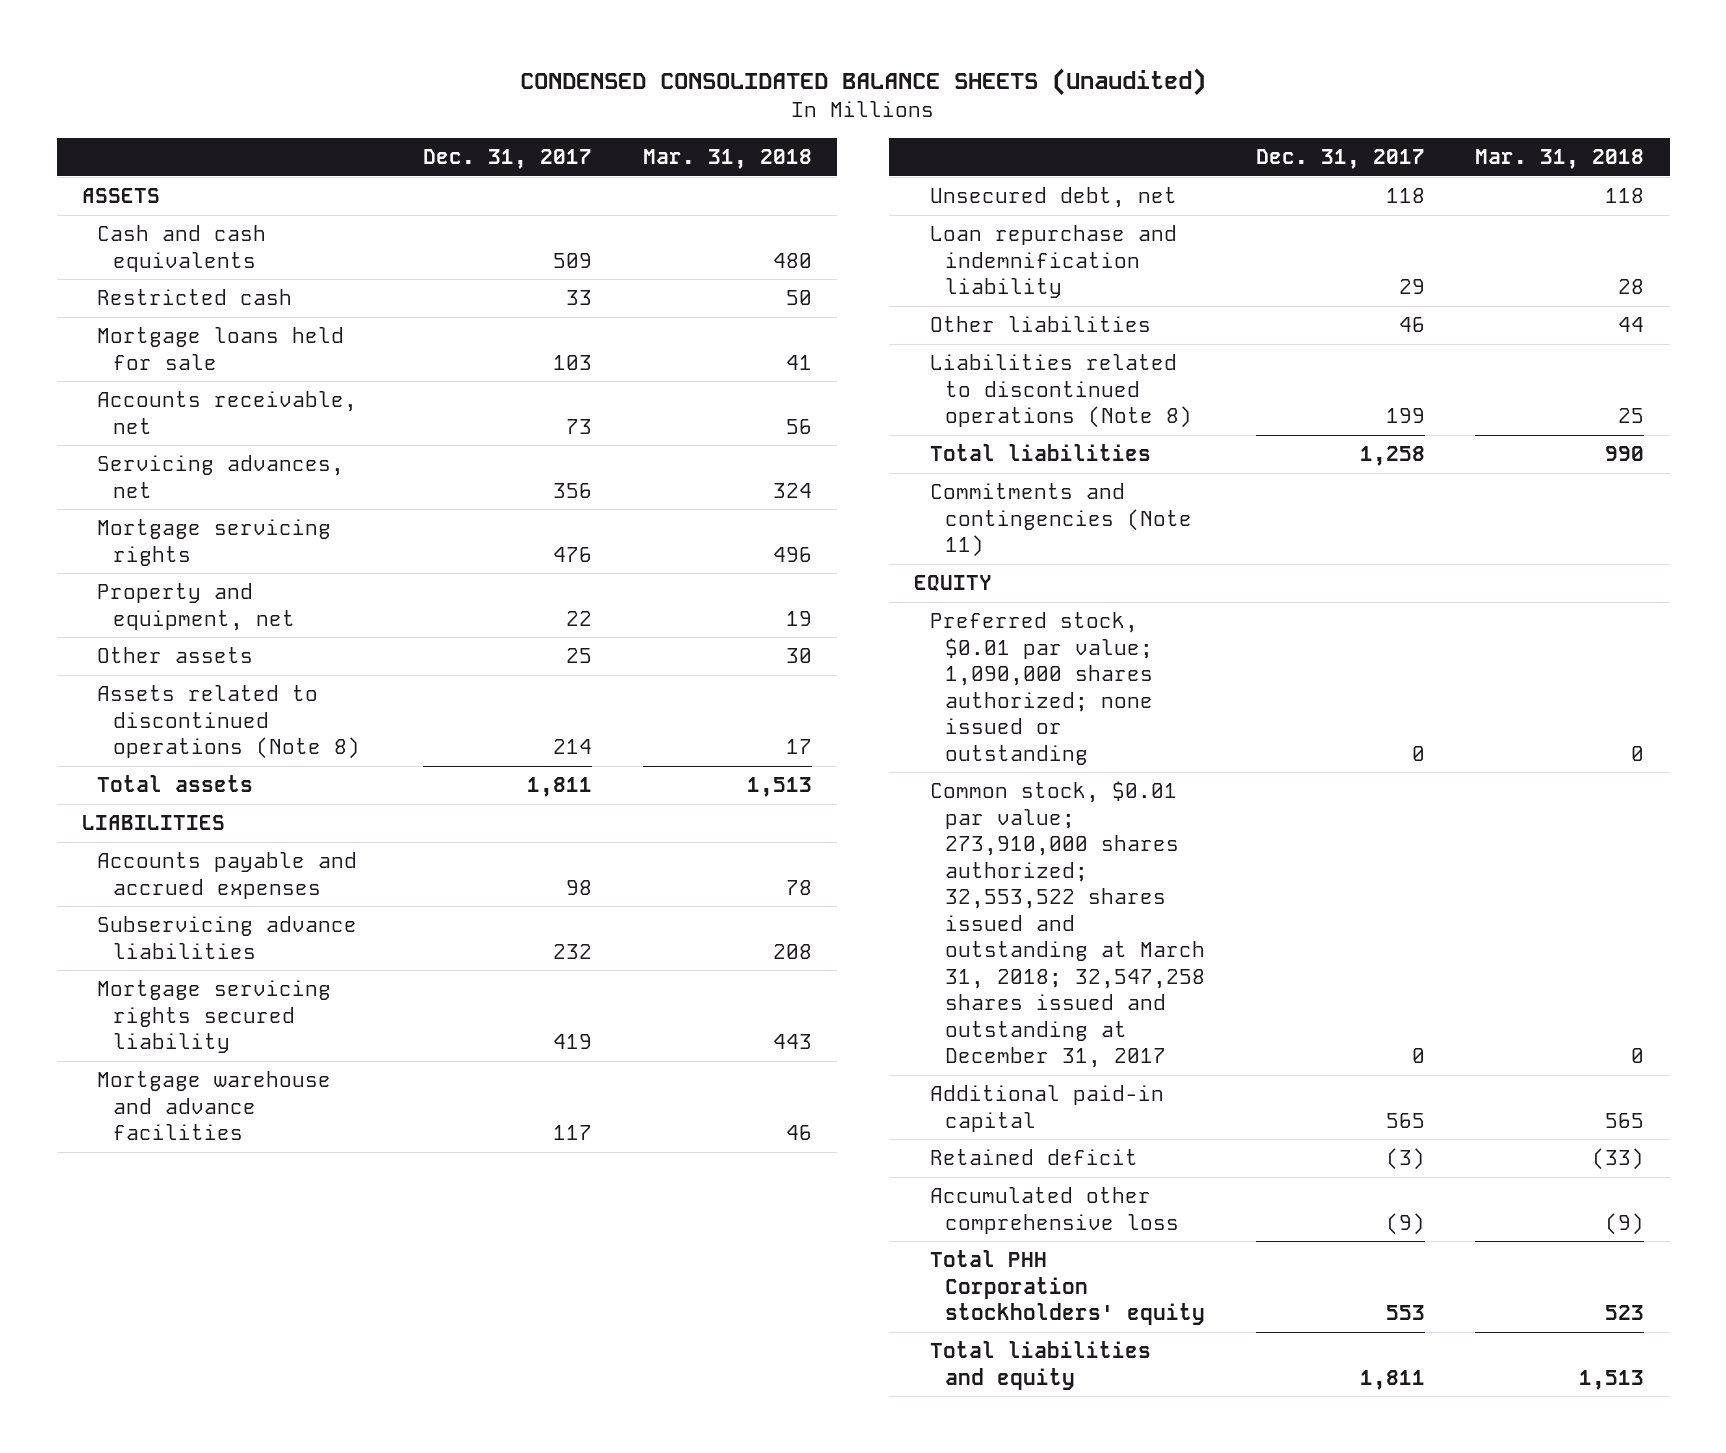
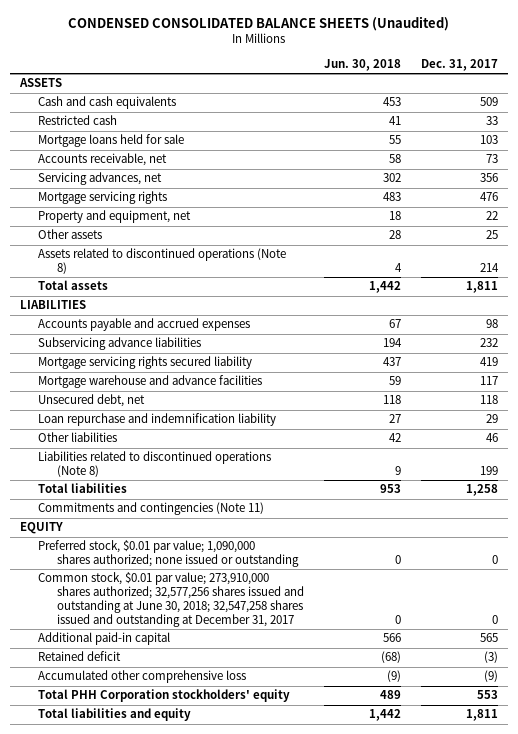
- | Dec. 31, 2017 | Mar. 31, 2018
+ | Jun. 30, 2018 | Dec. 31, 2017
- Common stock, $0.01 par value; 273,910,000 shares authorized; 32,553,522 shares issued and outstanding at March 31, 2018; 32,547,258 shares issued and outstanding at December 31, 2017 | 0 | 0
+ Common stock, $0.01 par value; 273,910,000 shares authorized; 32,577,256 shares issued and outstanding at June 30, 2018; 32,547,258 shares issued and outstanding at December 31, 2017 | 0 | 0

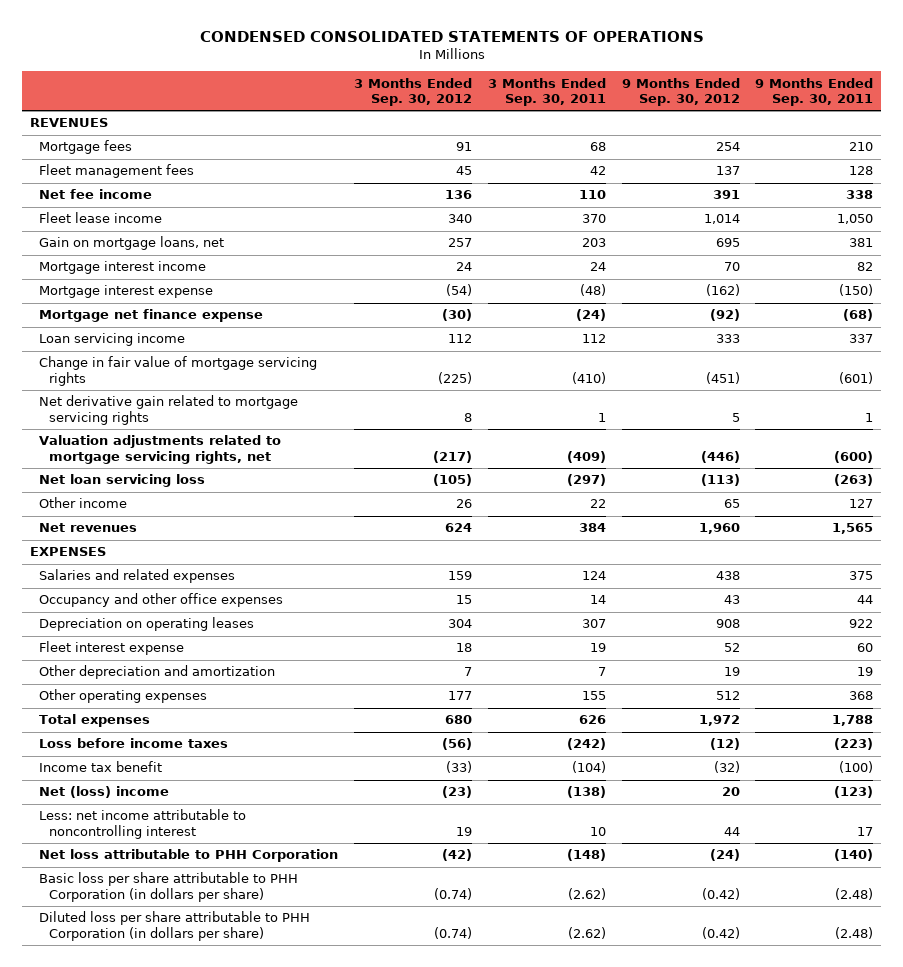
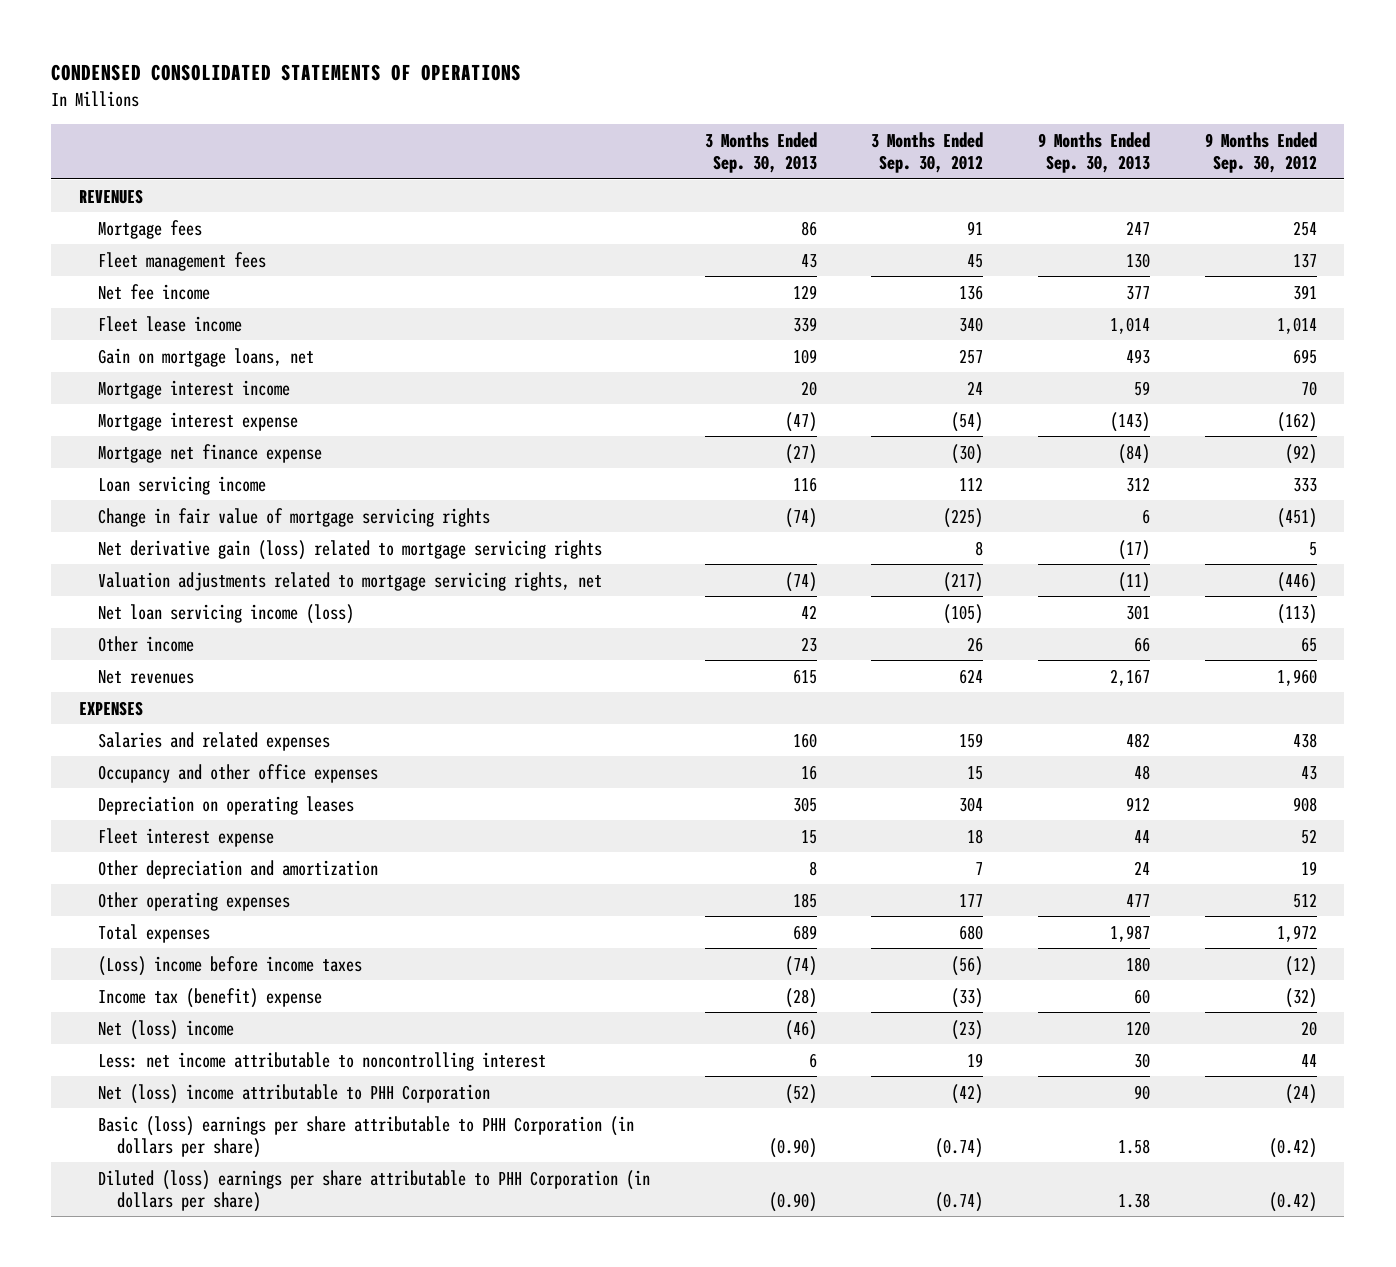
- | 3 Months Ended Sep. 30, 2012 | 3 Months Ended Sep. 30, 2011 | 9 Months Ended Sep. 30, 2012 | 9 Months Ended Sep. 30, 2011
+ | 3 Months Ended Sep. 30, 2013 | 3 Months Ended Sep. 30, 2012 | 9 Months Ended Sep. 30, 2013 | 9 Months Ended Sep. 30, 2012
- Net derivative gain related to mortgage servicing rights | 8 | 1 | 5 | 1
+ Net derivative gain (loss) related to mortgage servicing rights | | 8 | (17) | 5
- Net loan servicing loss | (105) | (297) | (113) | (263)
+ Net loan servicing income (loss) | 42 | (105) | 301 | (113)
- Loss before income taxes | (56) | (242) | (12) | (223)
- Income tax benefit | (33) | (104) | (32) | (100)
+ (Loss) income before income taxes | (74) | (56) | 180 | (12)
+ Income tax (benefit) expense | (28) | (33) | 60 | (32)
- Net loss attributable to PHH Corporation | (42) | (148) | (24) | (140)
- Basic loss per share attributable to PHH Corporation (in dollars per share) | (0.74) | (2.62) | (0.42) | (2.48)
- Diluted loss per share attributable to PHH Corporation (in dollars per share) | (0.74) | (2.62) | (0.42) | (2.48)
+ Net (loss) income attributable to PHH Corporation | (52) | (42) | 90 | (24)
+ Basic (loss) earnings per share attributable to PHH Corporation (in dollars per share) | (0.90) | (0.74) | 1.58 | (0.42)
+ Diluted (loss) earnings per share attributable to PHH Corporation (in dollars per share) | (0.90) | (0.74) | 1.38 | (0.42)

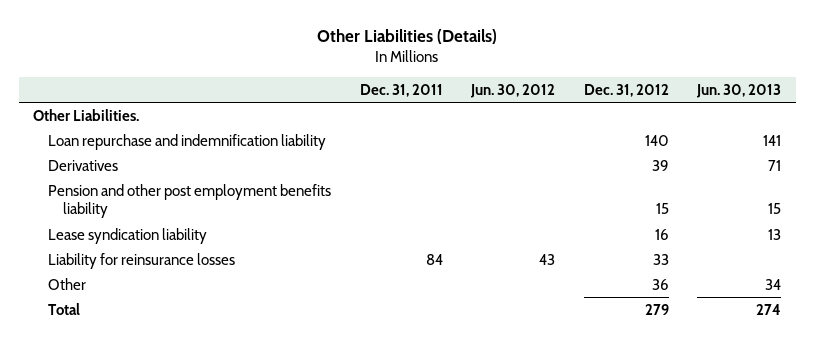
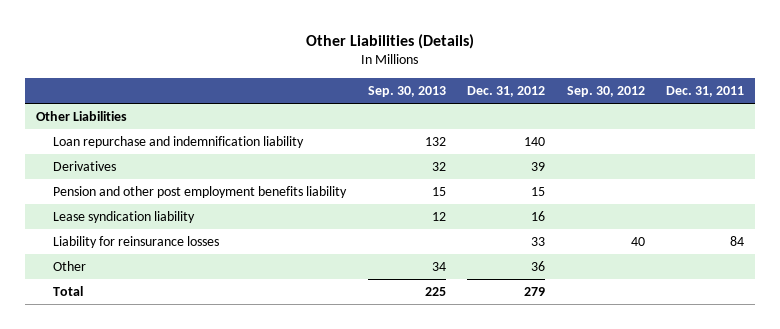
- | Dec. 31, 2011 | Jun. 30, 2012 | Dec. 31, 2012 | Jun. 30, 2013
+ | Sep. 30, 2013 | Dec. 31, 2012 | Sep. 30, 2012 | Dec. 31, 2011
- Other Liabilities.
+ Other Liabilities

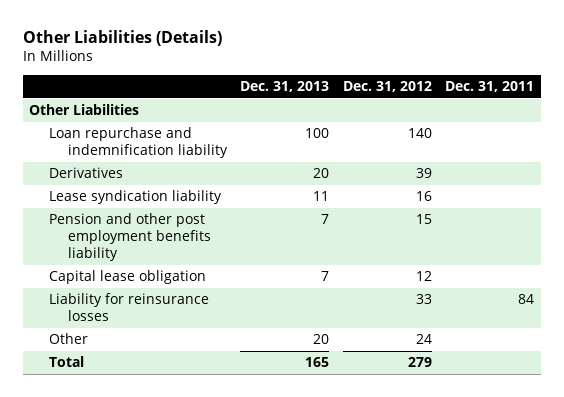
- | Sep. 30, 2013 | Dec. 31, 2012 | Sep. 30, 2012 | Dec. 31, 2011
+ | Dec. 31, 2013 | Dec. 31, 2012 | Dec. 31, 2011
moved down: Pension and other post employment benefits liability | 7 | 15 |
+ Capital lease obligation | 7 | 12 |
- Other | 34 | 36 | |
+ Other | 20 | 24 |

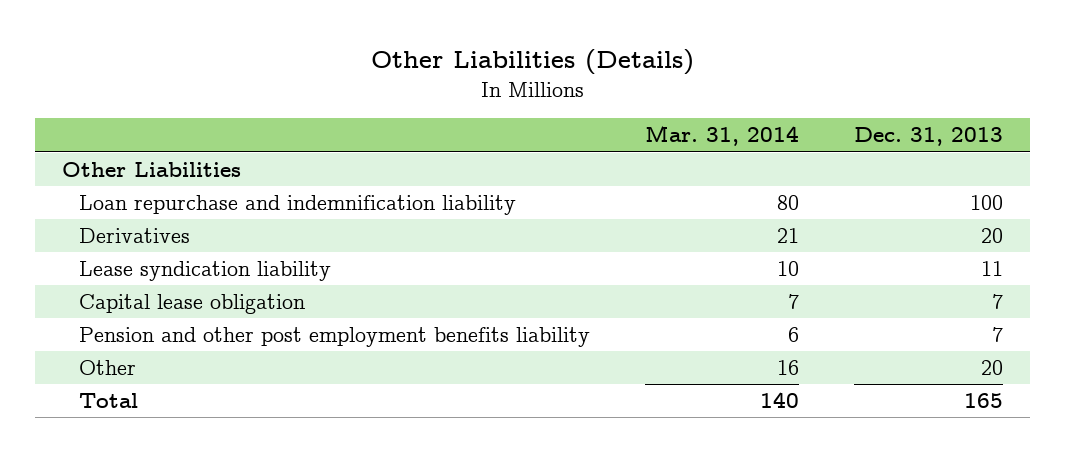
- | Dec. 31, 2013 | Dec. 31, 2012 | Dec. 31, 2011
+ | Mar. 31, 2014 | Dec. 31, 2013
- Liability for reinsurance losses | | 33 | 84
moved down: Pension and other post employment benefits liability | 6 | 7

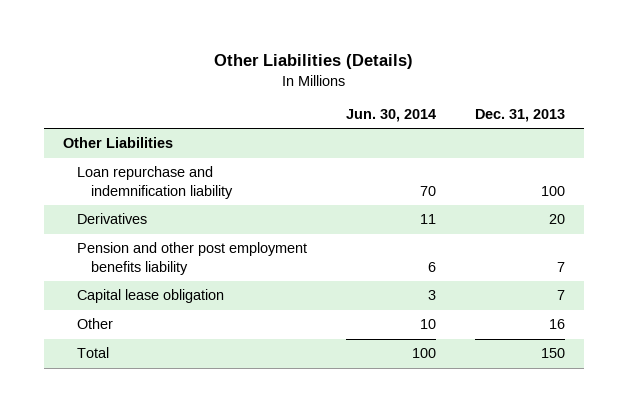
- | Mar. 31, 2014 | Dec. 31, 2013
+ | Jun. 30, 2014 | Dec. 31, 2013
- Lease syndication liability | 10 | 11
- Other | 16 | 20
- Total | 140 | 165
moved down: Capital lease obligation | 3 | 7
+ Other | 10 | 16
+ Total | 100 | 150

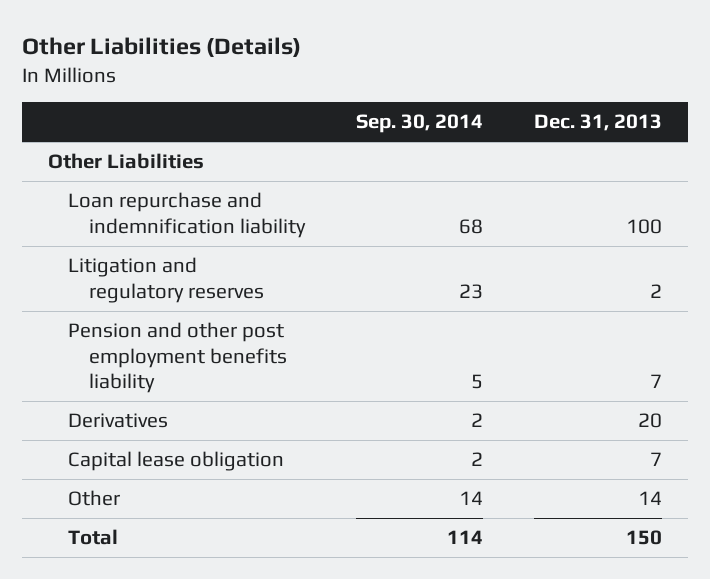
- | Jun. 30, 2014 | Dec. 31, 2013
+ | Sep. 30, 2014 | Dec. 31, 2013
+ Litigation and regulatory reserves | 23 | 2
moved down: Derivatives | 2 | 20
- Other | 10 | 16
+ Other | 14 | 14

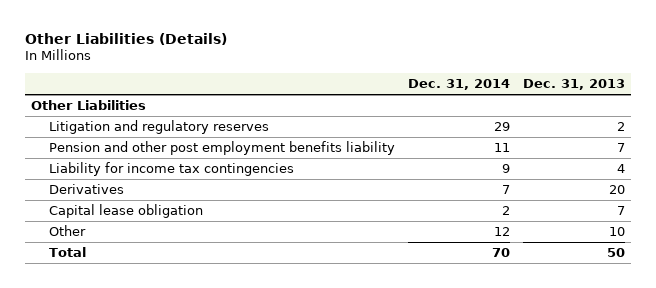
- | Sep. 30, 2014 | Dec. 31, 2013
+ | Dec. 31, 2014 | Dec. 31, 2013
- Loan repurchase and indemnification liability | 68 | 100
+ Liability for income tax contingencies | 9 | 4
- Other | 14 | 14
- Total | 114 | 150
+ Other | 12 | 10
+ Total | 70 | 50

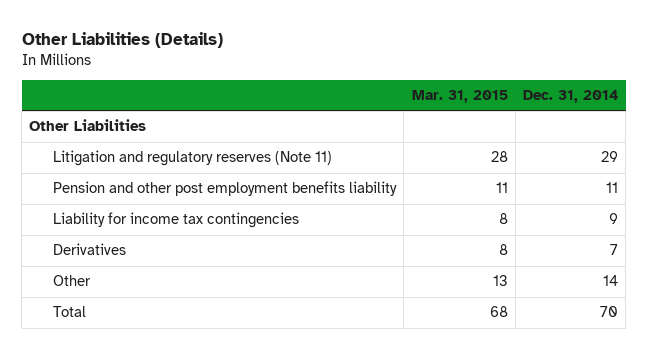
- | Dec. 31, 2014 | Dec. 31, 2013
+ | Mar. 31, 2015 | Dec. 31, 2014
- Litigation and regulatory reserves | 29 | 2
+ Litigation and regulatory reserves (Note 11) | 28 | 29
- Capital lease obligation | 2 | 7
- Other | 12 | 10
+ Other | 13 | 14

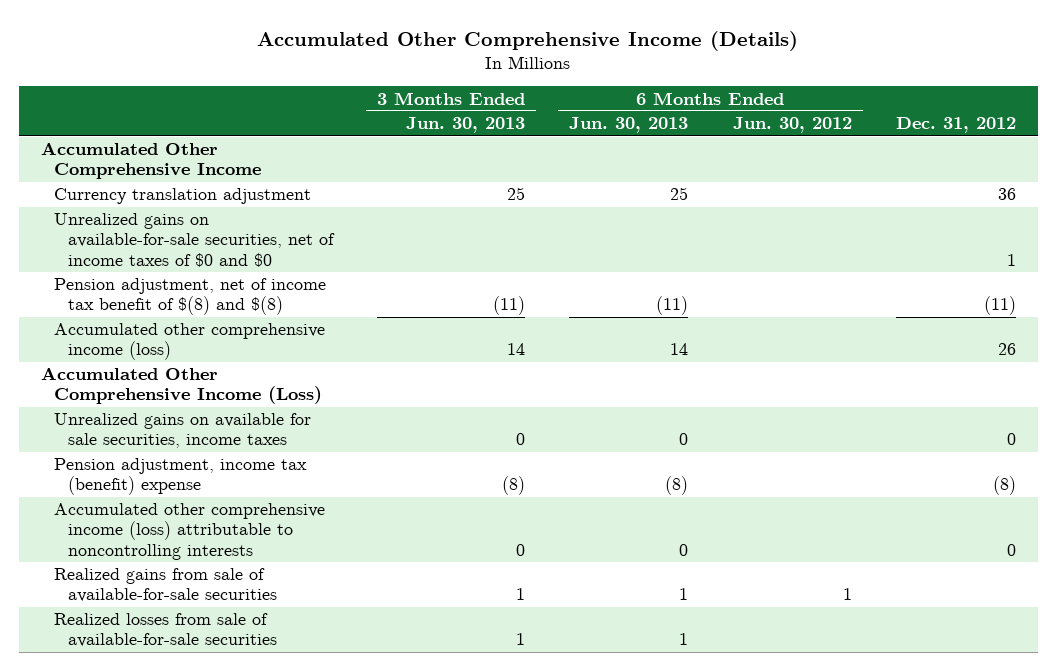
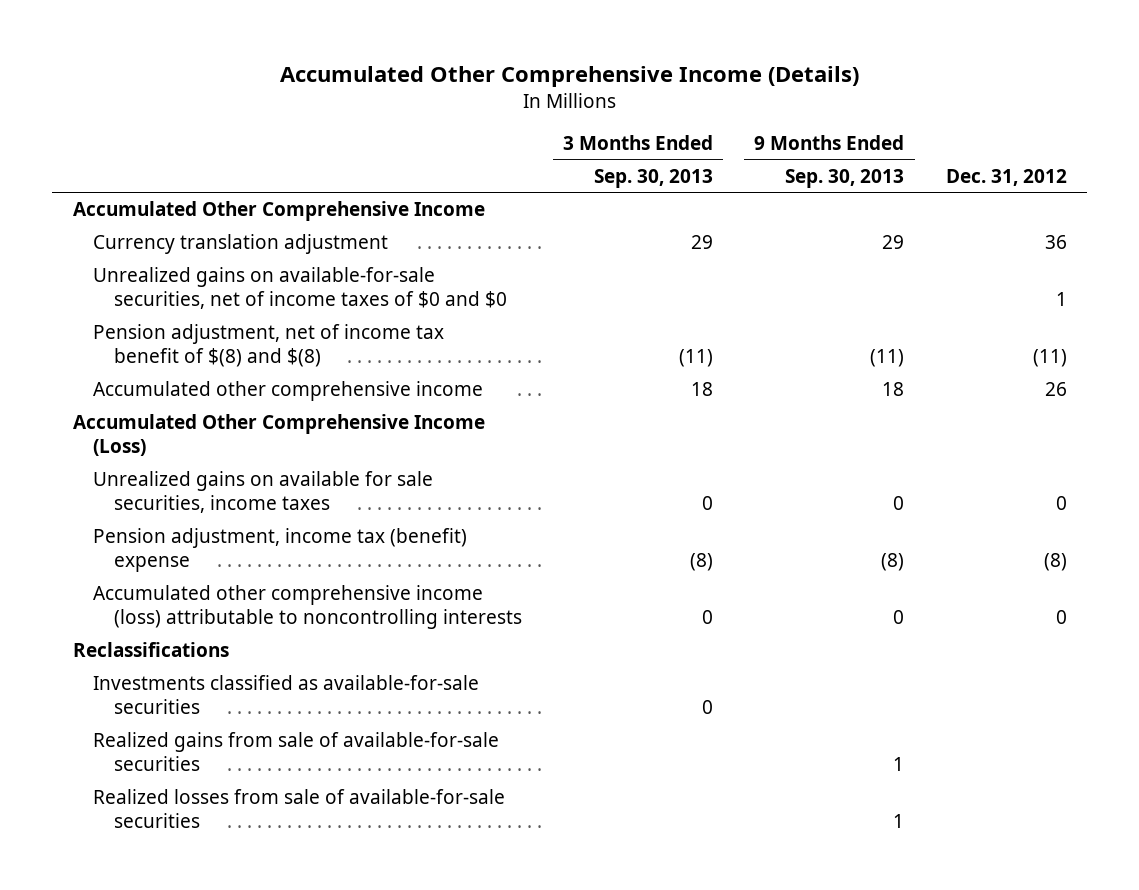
- | 3 Months Ended Jun. 30, 2013 | 6 Months Ended Jun. 30, 2013 | 6 Months Ended Jun. 30, 2012 | Dec. 31, 2012
+ | 3 Months Ended Sep. 30, 2013 | 9 Months Ended Sep. 30, 2013 | Dec. 31, 2012
- Accumulated other comprehensive income (loss) | 14 | 14 | | 26
+ Accumulated other comprehensive income | 18 | 18 | 26
+ Reclassifications
+ Investments classified as available-for-sale securities | 0 | |

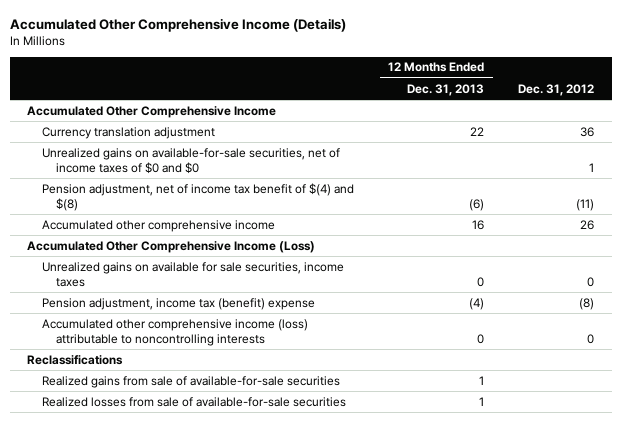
- | 3 Months Ended Sep. 30, 2013 | 9 Months Ended Sep. 30, 2013 | Dec. 31, 2012
+ | 12 Months Ended Dec. 31, 2013 | Dec. 31, 2012
- Pension adjustment, net of income tax benefit of $(8) and $(8) | (11) | (11) | (11)
+ Pension adjustment, net of income tax benefit of $(4) and $(8) | (6) | (11)
- Investments classified as available-for-sale securities | 0 | |

